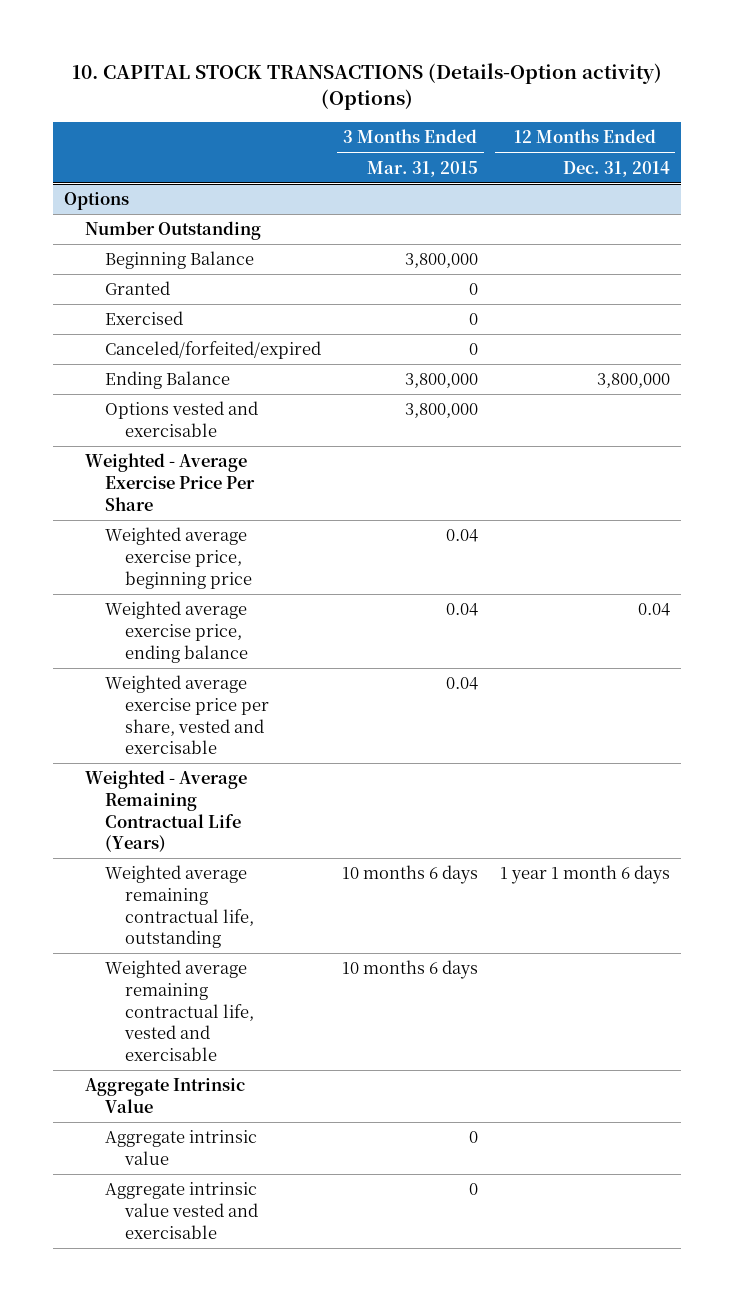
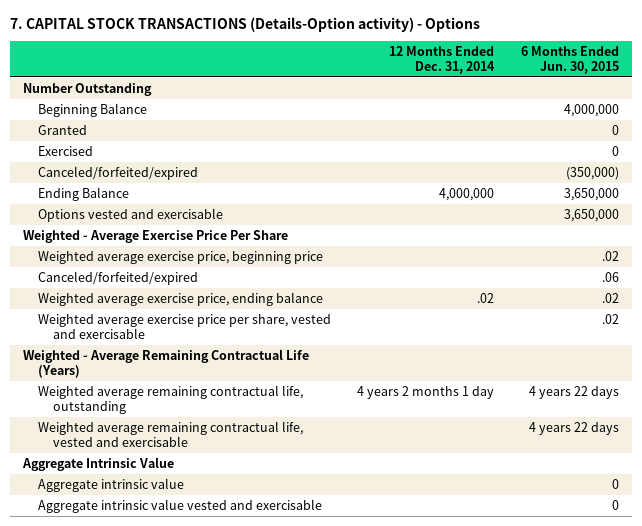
- 10. CAPITAL STOCK TRANSACTIONS (Details-Option activity) (Options)
+ 7. CAPITAL STOCK TRANSACTIONS (Details-Option activity) - Options
- | 3 Months Ended Mar. 31, 2015 | 12 Months Ended Dec. 31, 2014
+ | 12 Months Ended Dec. 31, 2014 | 6 Months Ended Jun. 30, 2015
- Options
- Number Outstanding
- Beginning Balance | 3,800,000 |
- Granted | 0 |
- Exercised | 0 |
- Canceled/forfeited/expired | 0 |
- Ending Balance | 3,800,000 | 3,800,000
- Options vested and exercisable | 3,800,000 |
- Weighted - Average Exercise Price Per Share
- Weighted average exercise price, beginning price | 0.04 |
- Weighted average exercise price, ending balance | 0.04 | 0.04
- Weighted average exercise price per share, vested and exercisable | 0.04 |
- Weighted - Average Remaining Contractual Life (Years)
- Weighted average remaining contractual life, outstanding | 10 months 6 days | 1 year 1 month 6 days
- Weighted average remaining contractual life, vested and exercisable | 10 months 6 days |
- Aggregate Intrinsic Value
- Aggregate intrinsic value | 0 |
- Aggregate intrinsic value vested and exercisable | 0 |
+ Number Outstanding
+ Beginning Balance | | 4,000,000
+ Granted | | 0
+ Exercised | | 0
+ Canceled/forfeited/expired | | (350,000)
+ Ending Balance | 4,000,000 | 3,650,000
+ Options vested and exercisable | | 3,650,000
+ Weighted - Average Exercise Price Per Share
+ Weighted average exercise price, beginning price | | .02
+ Canceled/forfeited/expired | | .06
+ Weighted average exercise price, ending balance | .02 | .02
+ Weighted average exercise price per share, vested and exercisable | | .02
+ Weighted - Average Remaining Contractual Life (Years)
+ Weighted average remaining contractual life, outstanding | 4 years 2 months 1 day | 4 years 22 days
+ Weighted average remaining contractual life, vested and exercisable | | 4 years 22 days
+ Aggregate Intrinsic Value
+ Aggregate intrinsic value | | 0
+ Aggregate intrinsic value vested and exercisable | | 0

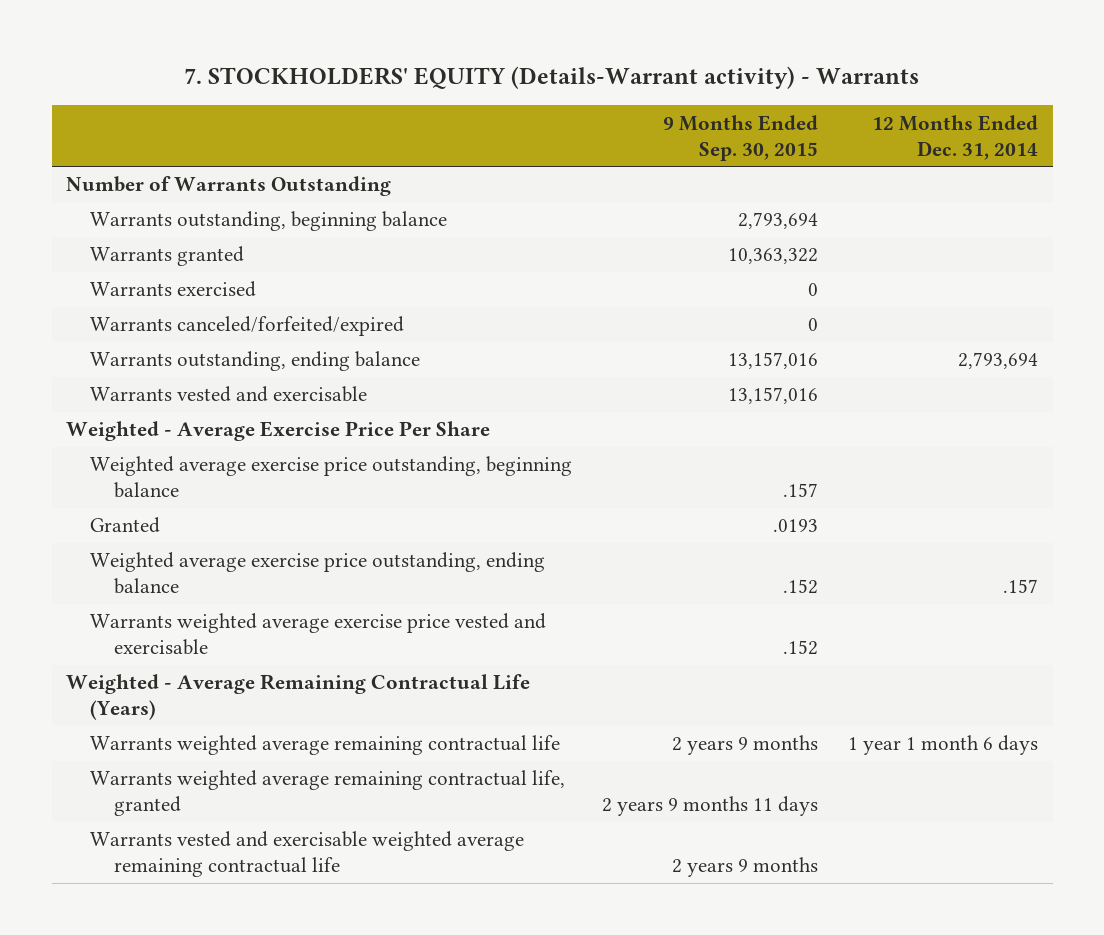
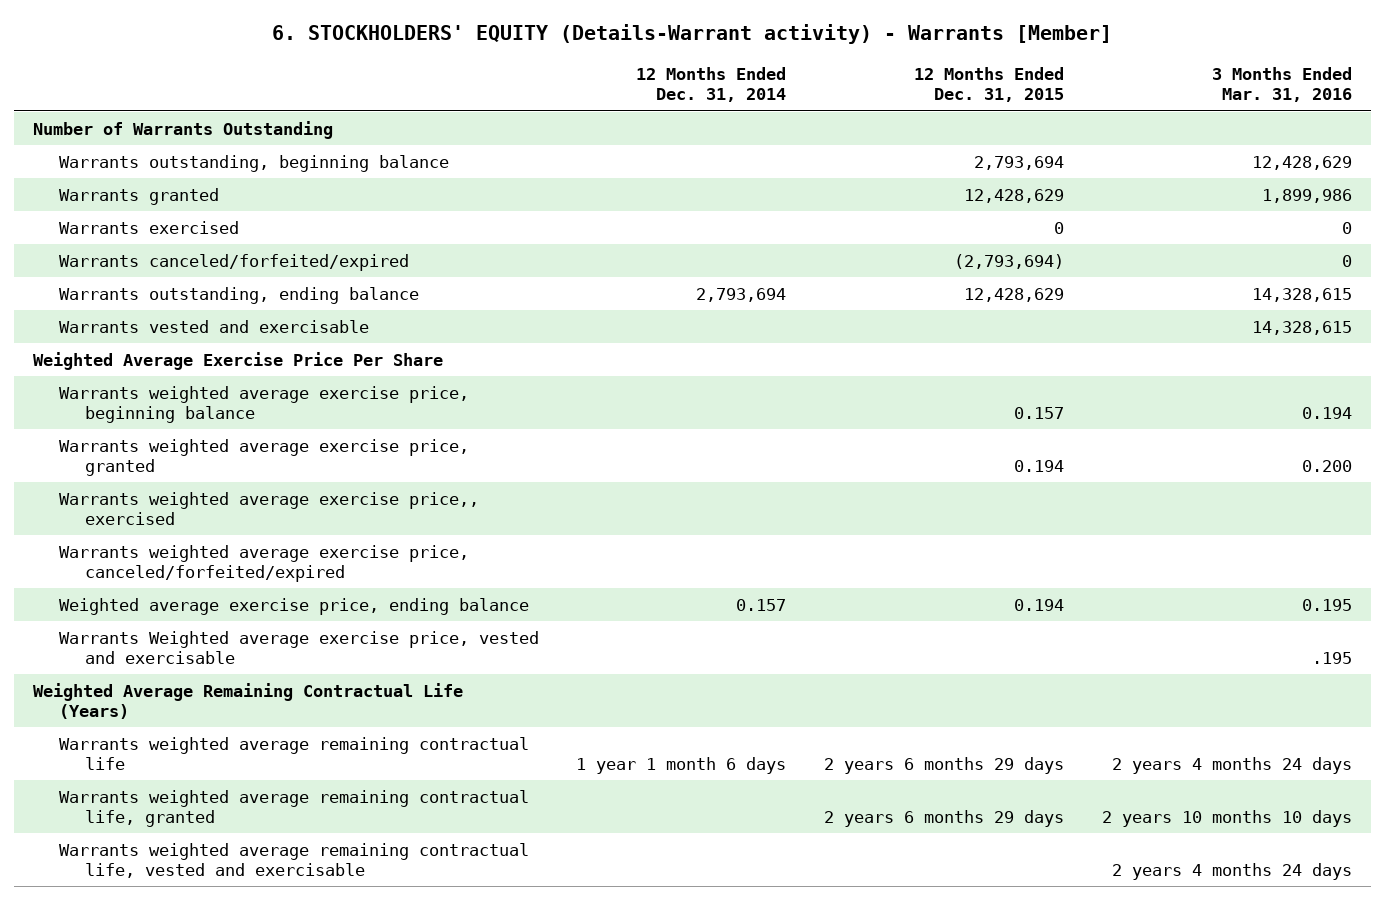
- 7. STOCKHOLDERS' EQUITY (Details-Warrant activity) - Warrants
+ 6. STOCKHOLDERS' EQUITY (Details-Warrant activity) - Warrants [Member]
- | 9 Months Ended Sep. 30, 2015 | 12 Months Ended Dec. 31, 2014
+ | 12 Months Ended Dec. 31, 2014 | 12 Months Ended Dec. 31, 2015 | 3 Months Ended Mar. 31, 2016
- Weighted - Average Exercise Price Per Share
- Weighted average exercise price outstanding, beginning balance | .157 |
- Granted | .0193 |
- Weighted average exercise price outstanding, ending balance | .152 | .157
- Warrants weighted average exercise price vested and exercisable | .152 |
- Weighted - Average Remaining Contractual Life (Years)
+ Weighted Average Exercise Price Per Share
+ Warrants weighted average exercise price, beginning balance | | 0.157 | 0.194
+ Warrants weighted average exercise price, granted | | 0.194 | 0.200
+ Warrants weighted average exercise price,, exercised
+ Warrants weighted average exercise price, canceled/forfeited/expired
+ Weighted average exercise price, ending balance | 0.157 | 0.194 | 0.195
+ Warrants Weighted average exercise price, vested and exercisable | | | .195
+ Weighted Average Remaining Contractual Life (Years)
- Warrants vested and exercisable weighted average remaining contractual life | 2 years 9 months |
+ Warrants weighted average remaining contractual life, vested and exercisable | | | 2 years 4 months 24 days

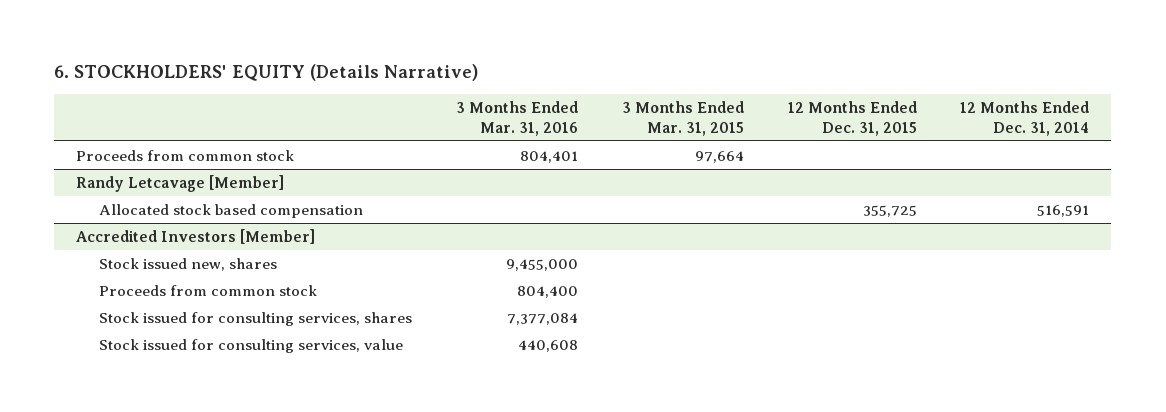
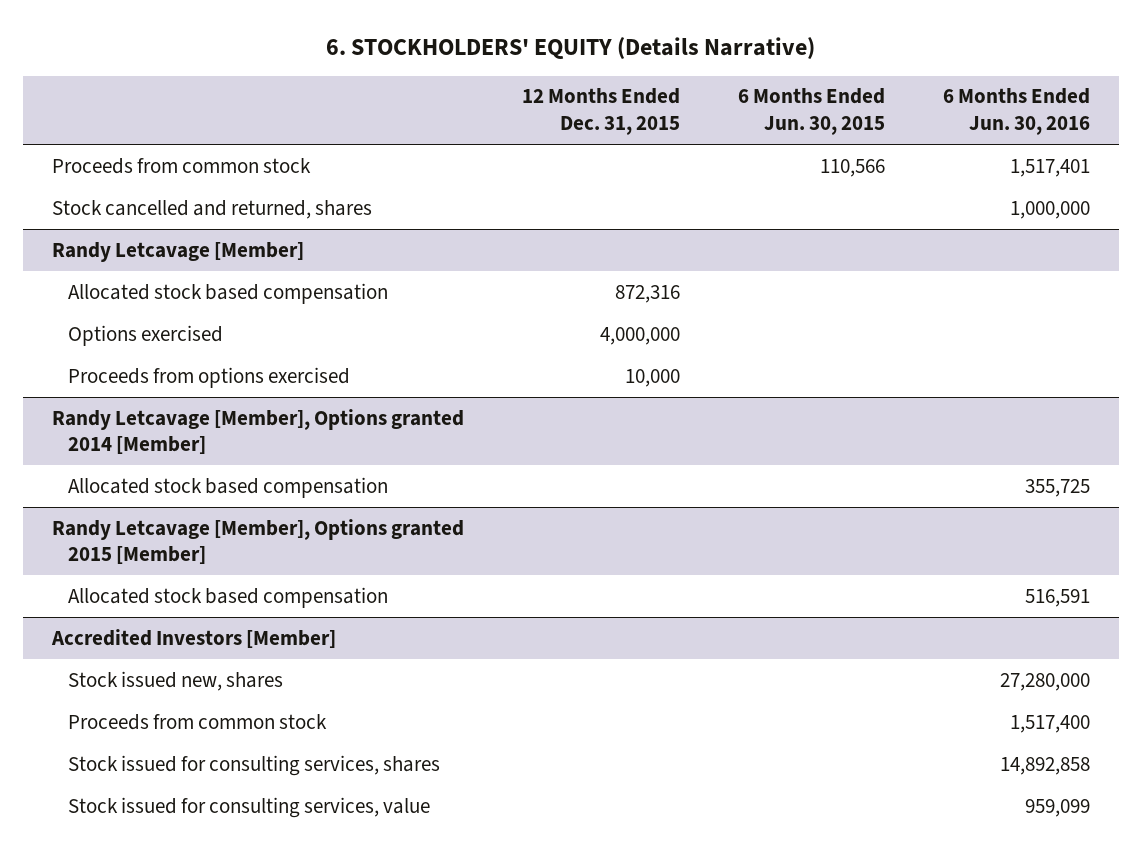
- | 3 Months Ended Mar. 31, 2016 | 3 Months Ended Mar. 31, 2015 | 12 Months Ended Dec. 31, 2015 | 12 Months Ended Dec. 31, 2014
+ | 12 Months Ended Dec. 31, 2015 | 6 Months Ended Jun. 30, 2015 | 6 Months Ended Jun. 30, 2016
+ Stock cancelled and returned, shares | | | 1,000,000
@ Randy Letcavage [Member]
- Allocated stock based compensation | | | 355,725 | 516,591
+ Allocated stock based compensation | 872,316 | |
+ Options exercised | 4,000,000 | |
+ Proceeds from options exercised | 10,000 | |
+ Randy Letcavage [Member], Options granted 2014 [Member]
+ Allocated stock based compensation | | | 355,725
+ Randy Letcavage [Member], Options granted 2015 [Member]
+ Allocated stock based compensation | | | 516,591

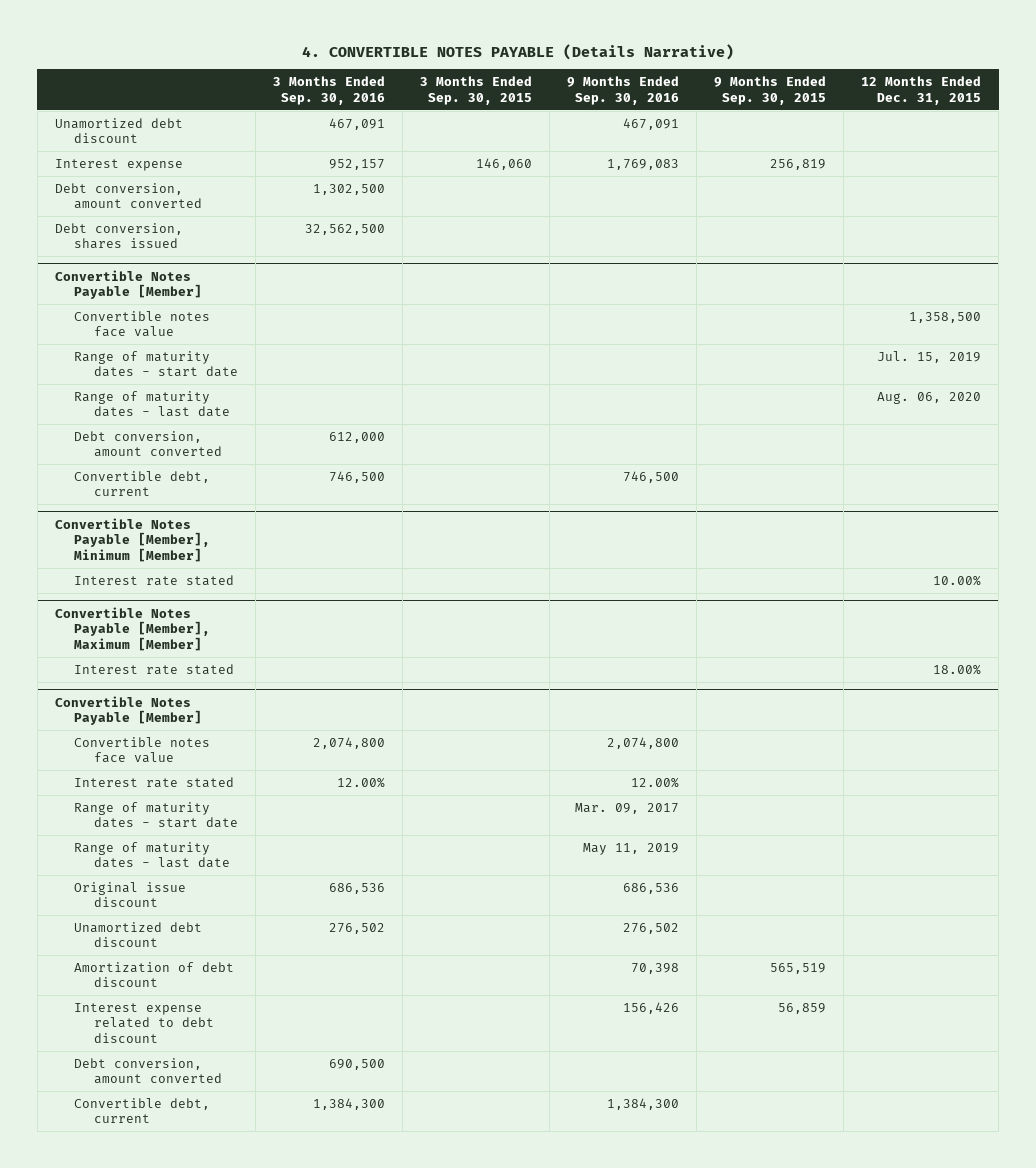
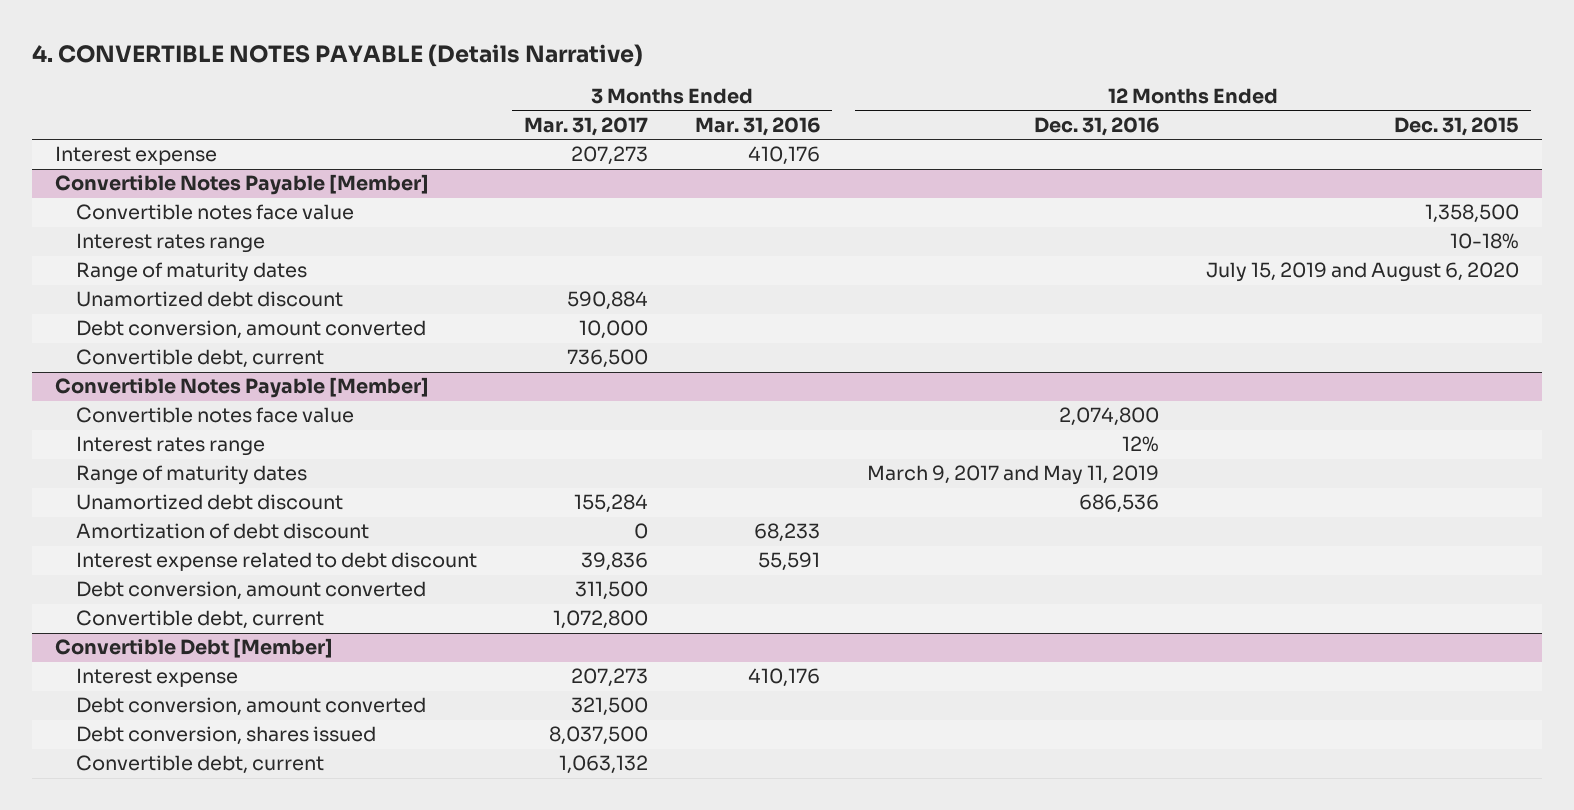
- | 3 Months Ended Sep. 30, 2016 | 3 Months Ended Sep. 30, 2015 | 9 Months Ended Sep. 30, 2016 | 9 Months Ended Sep. 30, 2015 | 12 Months Ended Dec. 31, 2015
+ | 3 Months Ended Mar. 31, 2017 | 3 Months Ended Mar. 31, 2016 | 12 Months Ended Dec. 31, 2016 | 12 Months Ended Dec. 31, 2015
- Unamortized debt discount | 467,091 | | 467,091 | |
- Debt conversion, amount converted | 1,302,500 | | | |
- Debt conversion, shares issued | 32,562,500 | | | |
@ Convertible Notes Payable [Member]
- Range of maturity dates - start date | | | | | Jul. 15, 2019
- Range of maturity dates - last date | | | | | Aug. 06, 2020
+ Interest rates range | | | | 10-18%
+ Range of maturity dates | | | | July 15, 2019 and August 6, 2020
+ Unamortized debt discount | 590,884 | | |
- Convertible Notes Payable [Member], Minimum [Member]
- Interest rate stated | | | | | 10.00%
- Convertible Notes Payable [Member], Maximum [Member]
- Interest rate stated | | | | | 18.00%
@ Convertible Notes Payable [Member]
- Interest rate stated | 12.00% | | 12.00% | |
- Range of maturity dates - start date | | | Mar. 09, 2017 | |
- Range of maturity dates - last date | | | May 11, 2019 | |
- Original issue discount | 686,536 | | 686,536 | |
+ Interest rates range | | | 12% |
+ Range of maturity dates | | | March 9, 2017 and May 11, 2019 |
+ Convertible Debt [Member]
+ Interest expense | 207,273 | 410,176 | |
+ Debt conversion, amount converted | 321,500 | | |
+ Debt conversion, shares issued | 8,037,500 | | |
+ Convertible debt, current | 1,063,132 | | |

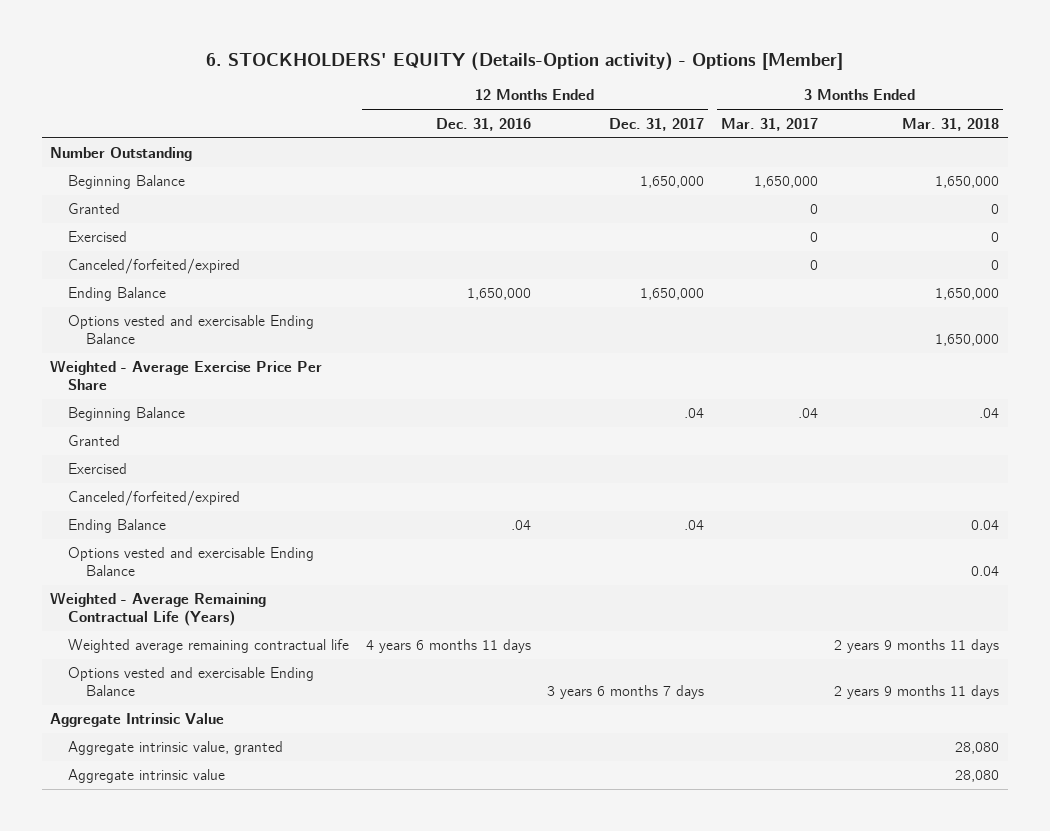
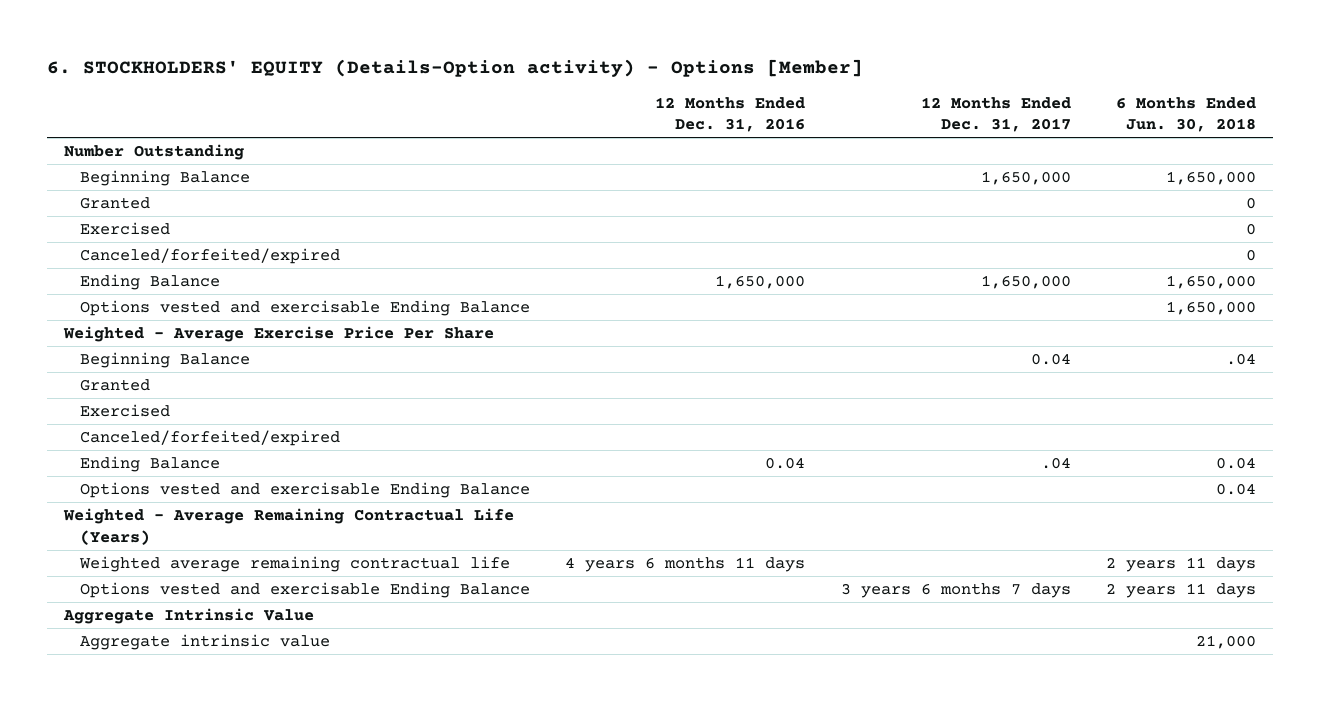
- | 12 Months Ended Dec. 31, 2016 | 12 Months Ended Dec. 31, 2017 | 3 Months Ended Mar. 31, 2017 | 3 Months Ended Mar. 31, 2018
+ | 12 Months Ended Dec. 31, 2016 | 12 Months Ended Dec. 31, 2017 | 6 Months Ended Jun. 30, 2018
- Beginning Balance | | .04 | .04 | .04
+ Beginning Balance | | 0.04 | .04
- Ending Balance | .04 | .04 | | 0.04
+ Ending Balance | 0.04 | .04 | 0.04
- Aggregate intrinsic value, granted | | | | 28,080

